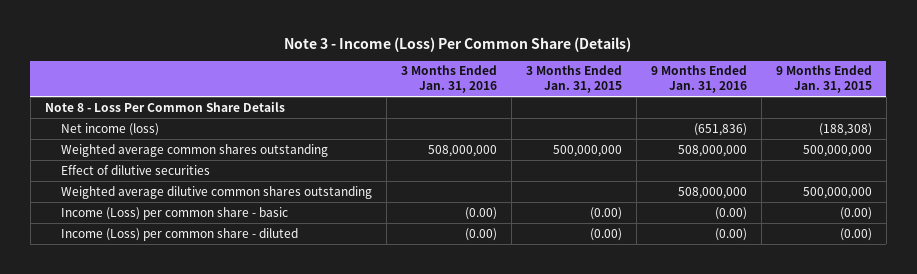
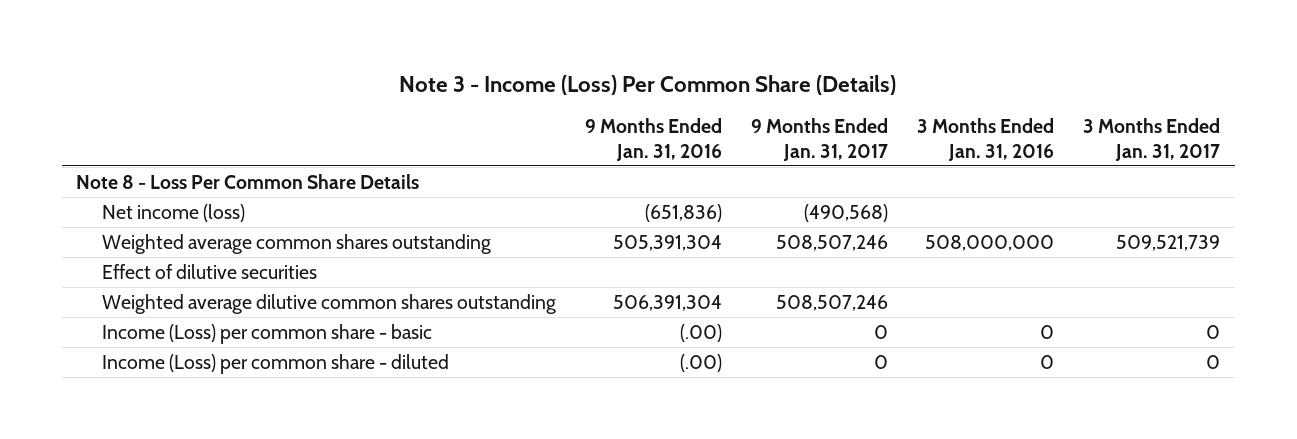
- | 3 Months Ended Jan. 31, 2016 | 3 Months Ended Jan. 31, 2015 | 9 Months Ended Jan. 31, 2016 | 9 Months Ended Jan. 31, 2015
+ | 9 Months Ended Jan. 31, 2016 | 9 Months Ended Jan. 31, 2017 | 3 Months Ended Jan. 31, 2016 | 3 Months Ended Jan. 31, 2017
- Weighted average common shares outstanding | 508,000,000 | 500,000,000 | 508,000,000 | 500,000,000
+ Weighted average common shares outstanding | 505,391,304 | 508,507,246 | 508,000,000 | 509,521,739
- Weighted average dilutive common shares outstanding | | | 508,000,000 | 500,000,000
- Income (Loss) per common share - basic | (0.00) | (0.00) | (0.00) | (0.00)
- Income (Loss) per common share - diluted | (0.00) | (0.00) | (0.00) | (0.00)
+ Weighted average dilutive common shares outstanding | 506,391,304 | 508,507,246 | |
+ Income (Loss) per common share - basic | (.00) | 0 | 0 | 0
+ Income (Loss) per common share - diluted | (.00) | 0 | 0 | 0

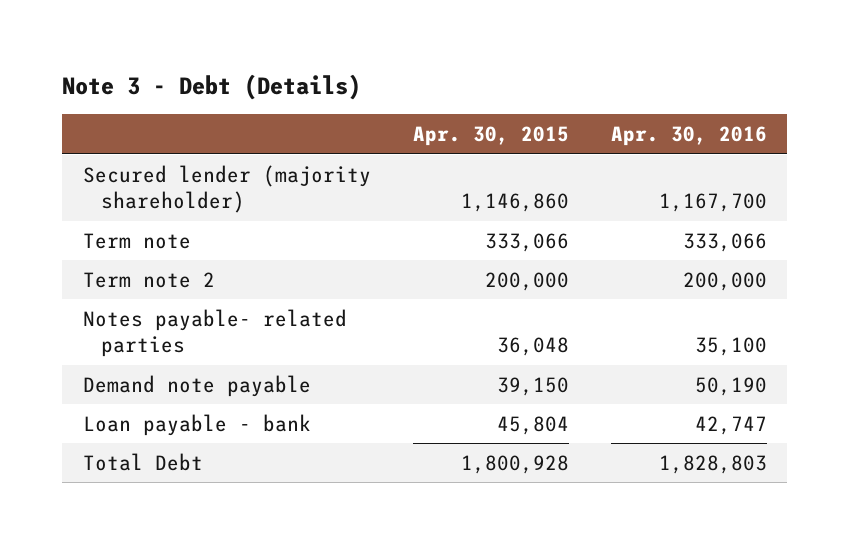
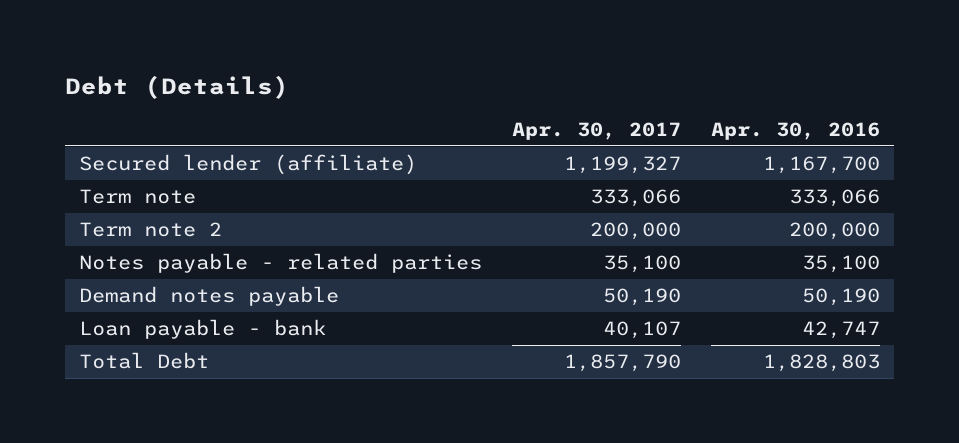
- Note 3 - Debt (Details)
+ Debt (Details)
- | Apr. 30, 2015 | Apr. 30, 2016
+ | Apr. 30, 2017 | Apr. 30, 2016
- Secured lender (majority shareholder) | 1,146,860 | 1,167,700
+ Secured lender (affiliate) | 1,199,327 | 1,167,700
- Notes payable- related parties | 36,048 | 35,100
- Demand note payable | 39,150 | 50,190
+ Notes payable - related parties | 35,100 | 35,100
+ Demand notes payable | 50,190 | 50,190

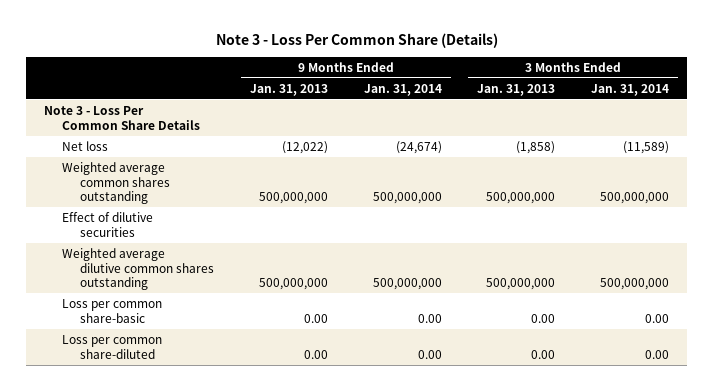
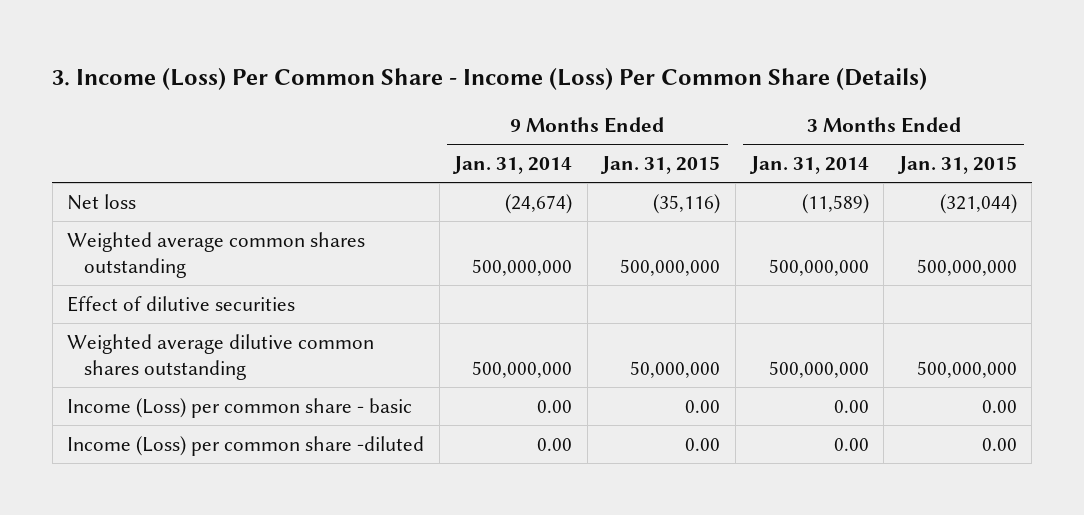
- Note 3 - Loss Per Common Share (Details)
+ 3. Income (Loss) Per Common Share - Income (Loss) Per Common Share (Details)
- | 9 Months Ended Jan. 31, 2013 | 9 Months Ended Jan. 31, 2014 | 3 Months Ended Jan. 31, 2013 | 3 Months Ended Jan. 31, 2014
+ | 9 Months Ended Jan. 31, 2014 | 9 Months Ended Jan. 31, 2015 | 3 Months Ended Jan. 31, 2014 | 3 Months Ended Jan. 31, 2015
- Note 3 - Loss Per Common Share Details
- Loss per common share-basic | 0.00 | 0.00 | 0.00 | 0.00
- Loss per common share-diluted | 0.00 | 0.00 | 0.00 | 0.00
+ Income (Loss) per common share - basic | 0.00 | 0.00 | 0.00 | 0.00
+ Income (Loss) per common share -diluted | 0.00 | 0.00 | 0.00 | 0.00

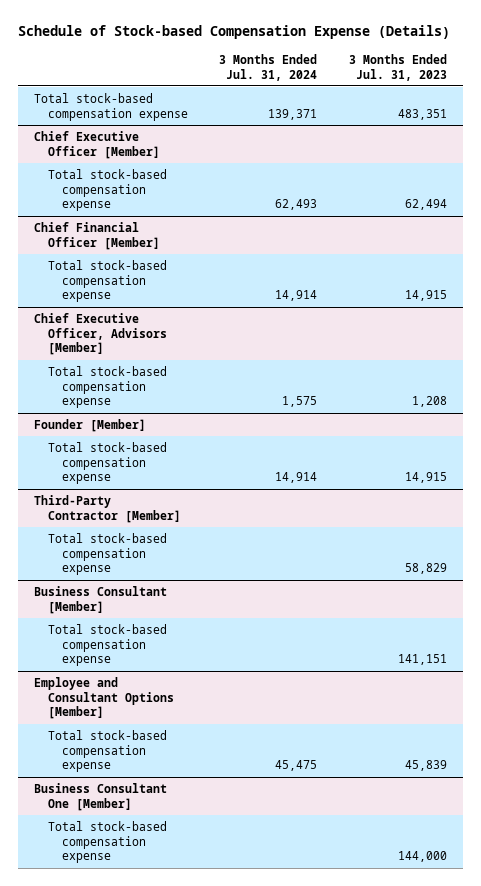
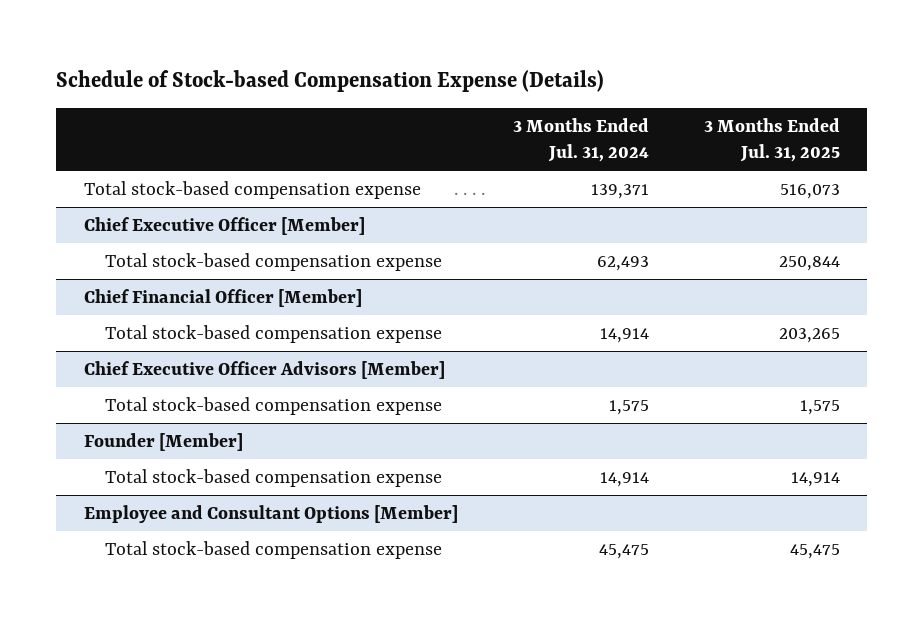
- | 3 Months Ended Jul. 31, 2024 | 3 Months Ended Jul. 31, 2023
+ | 3 Months Ended Jul. 31, 2024 | 3 Months Ended Jul. 31, 2025
- Chief Executive Officer, Advisors [Member]
+ Chief Executive Officer Advisors [Member]
- Third-Party Contractor [Member]
- Total stock-based compensation expense | | 58,829
- Business Consultant [Member]
- Total stock-based compensation expense | | 141,151
- Business Consultant One [Member]
- Total stock-based compensation expense | | 144,000

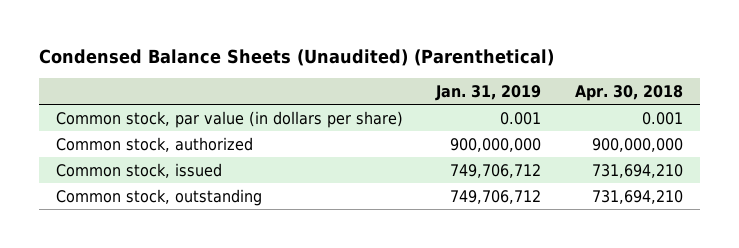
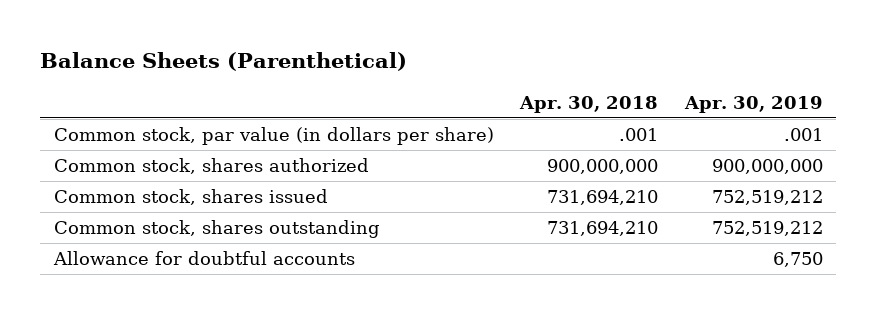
- Condensed Balance Sheets (Unaudited) (Parenthetical)
+ Balance Sheets (Parenthetical)
- | Jan. 31, 2019 | Apr. 30, 2018
+ | Apr. 30, 2018 | Apr. 30, 2019
- Common stock, par value (in dollars per share) | 0.001 | 0.001
- Common stock, authorized | 900,000,000 | 900,000,000
- Common stock, issued | 749,706,712 | 731,694,210
- Common stock, outstanding | 749,706,712 | 731,694,210
+ Common stock, par value (in dollars per share) | .001 | .001
+ Common stock, shares authorized | 900,000,000 | 900,000,000
+ Common stock, shares issued | 731,694,210 | 752,519,212
+ Common stock, shares outstanding | 731,694,210 | 752,519,212
+ Allowance for doubtful accounts | | 6,750

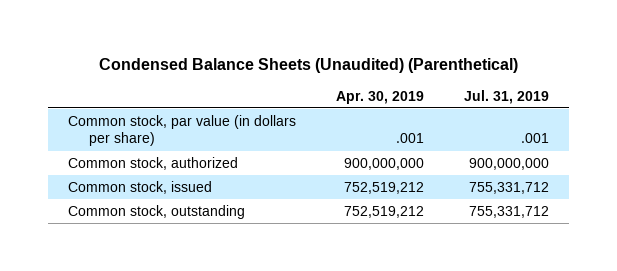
- Balance Sheets (Parenthetical)
+ Condensed Balance Sheets (Unaudited) (Parenthetical)
- | Apr. 30, 2018 | Apr. 30, 2019
+ | Apr. 30, 2019 | Jul. 31, 2019
- Common stock, shares authorized | 900,000,000 | 900,000,000
- Common stock, shares issued | 731,694,210 | 752,519,212
- Common stock, shares outstanding | 731,694,210 | 752,519,212
- Allowance for doubtful accounts | | 6,750
+ Common stock, authorized | 900,000,000 | 900,000,000
+ Common stock, issued | 752,519,212 | 755,331,712
+ Common stock, outstanding | 752,519,212 | 755,331,712

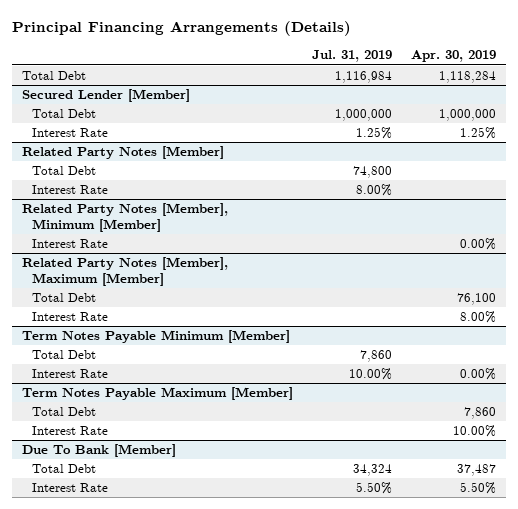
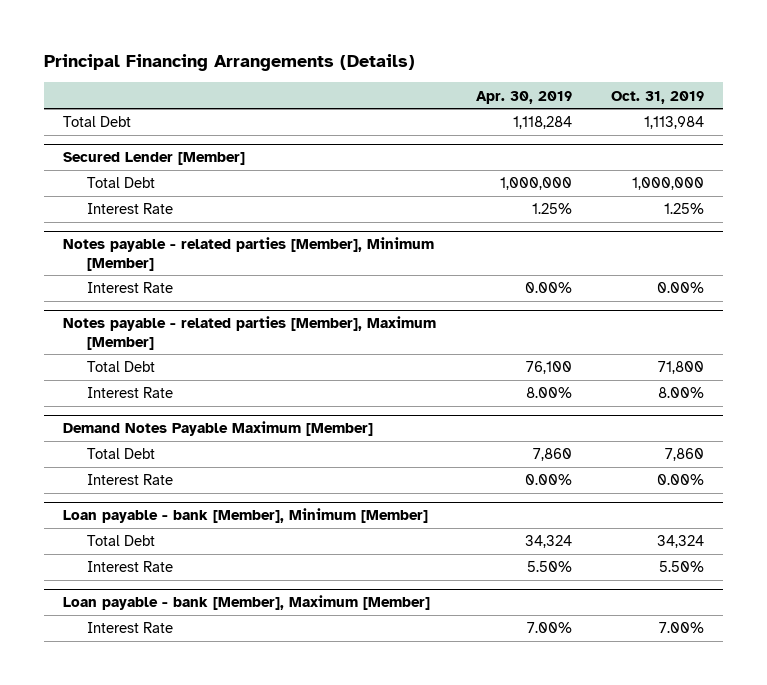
- | Jul. 31, 2019 | Apr. 30, 2019
+ | Apr. 30, 2019 | Oct. 31, 2019
- Related Party Notes [Member]
- Total Debt | 74,800 |
- Interest Rate | 8.00% |
- Related Party Notes [Member], Minimum [Member]
+ Notes payable - related parties [Member], Minimum [Member]
- Related Party Notes [Member], Maximum [Member]
+ Notes payable - related parties [Member], Maximum [Member]
- Term Notes Payable Minimum [Member]
- Total Debt | 7,860 |
- Interest Rate | 10.00% | 0.00%
- Term Notes Payable Maximum [Member]
+ Demand Notes Payable Maximum [Member]
- Interest Rate | | 10.00%
- Due To Bank [Member]
- Total Debt | 34,324 | 37,487
+ Interest Rate | 0.00% | 0.00%
+ Loan payable - bank [Member], Minimum [Member]
+ Total Debt | 34,324 | 34,324
+ Loan payable - bank [Member], Maximum [Member]
+ Interest Rate | 7.00% | 7.00%

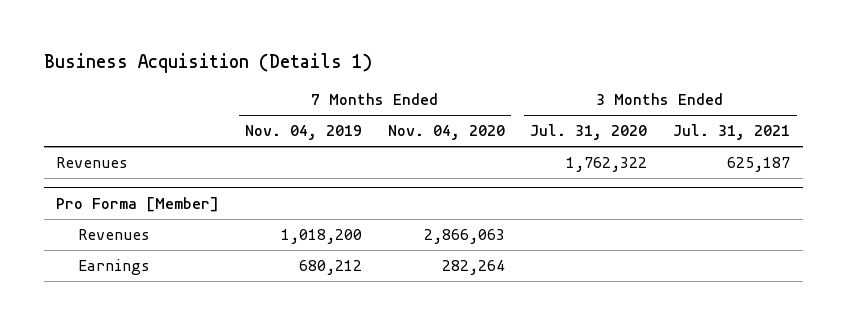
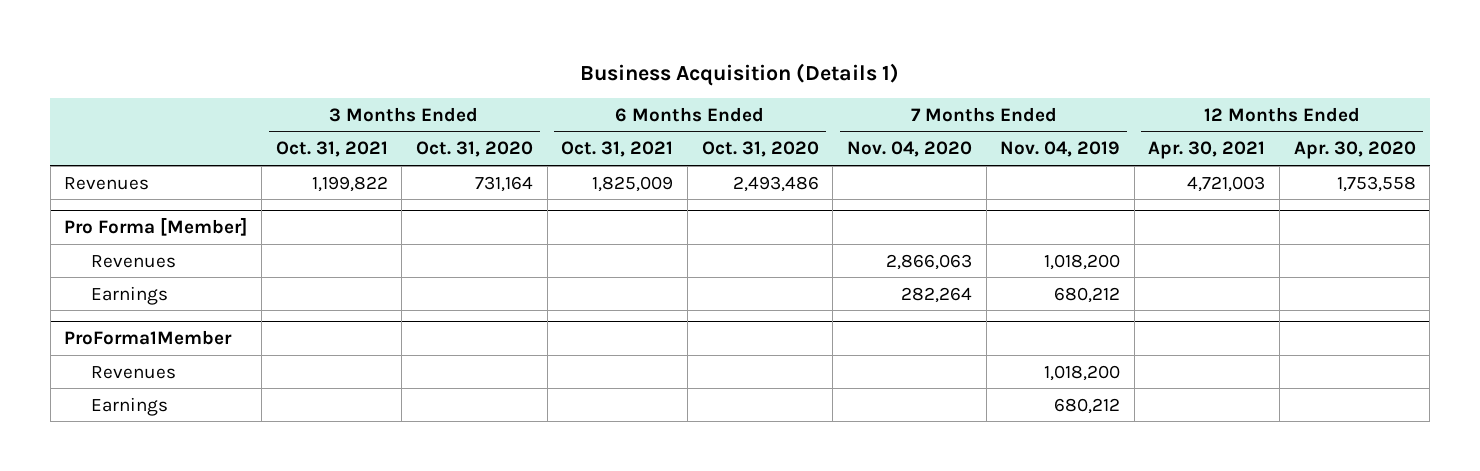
- | 7 Months Ended Nov. 04, 2019 | 7 Months Ended Nov. 04, 2020 | 3 Months Ended Jul. 31, 2020 | 3 Months Ended Jul. 31, 2021
+ | 3 Months Ended Oct. 31, 2021 | 3 Months Ended Oct. 31, 2020 | 6 Months Ended Oct. 31, 2021 | 6 Months Ended Oct. 31, 2020 | 7 Months Ended Nov. 04, 2020 | 7 Months Ended Nov. 04, 2019 | 12 Months Ended Apr. 30, 2021 | 12 Months Ended Apr. 30, 2020
+ ProForma1Member
+ Revenues | | | | | | 1,018,200 | |
+ Earnings | | | | | | 680,212 | |

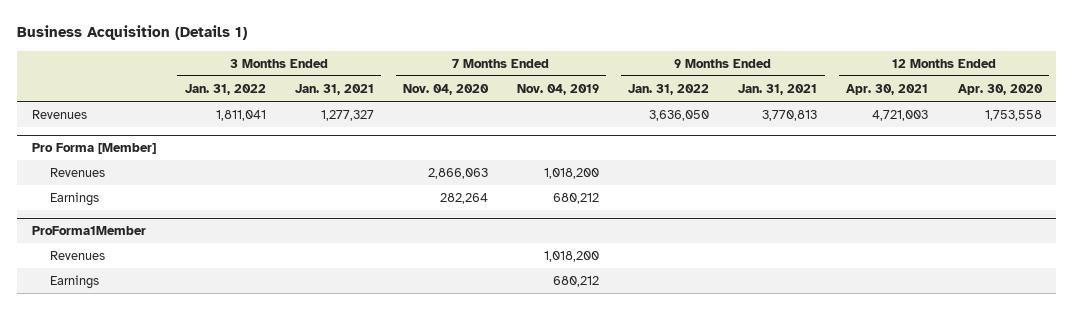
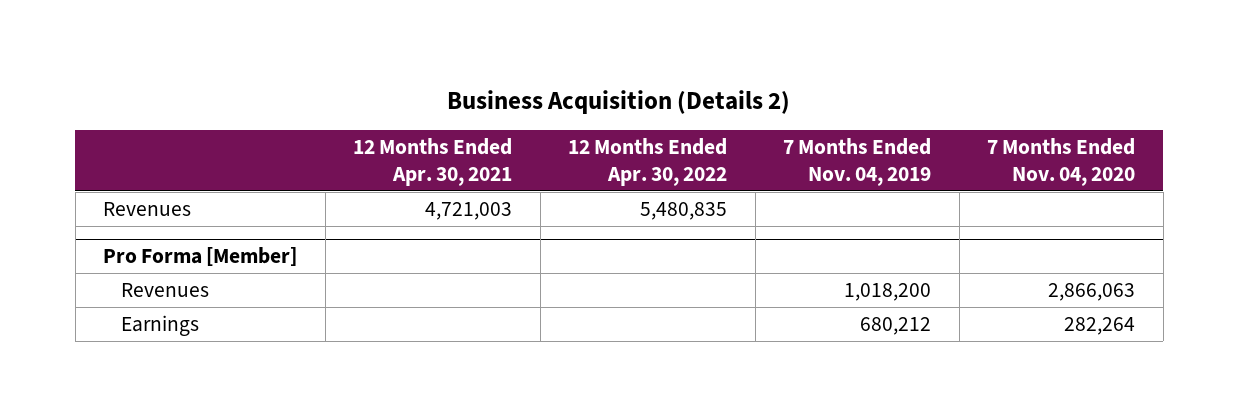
- Business Acquisition (Details 1)
+ Business Acquisition (Details 2)
- | 3 Months Ended Jan. 31, 2022 | 3 Months Ended Jan. 31, 2021 | 7 Months Ended Nov. 04, 2020 | 7 Months Ended Nov. 04, 2019 | 9 Months Ended Jan. 31, 2022 | 9 Months Ended Jan. 31, 2021 | 12 Months Ended Apr. 30, 2021 | 12 Months Ended Apr. 30, 2020
+ | 12 Months Ended Apr. 30, 2021 | 12 Months Ended Apr. 30, 2022 | 7 Months Ended Nov. 04, 2019 | 7 Months Ended Nov. 04, 2020
- ProForma1Member
- Revenues | | | | 1,018,200 | | | |
- Earnings | | | | 680,212 | | | |

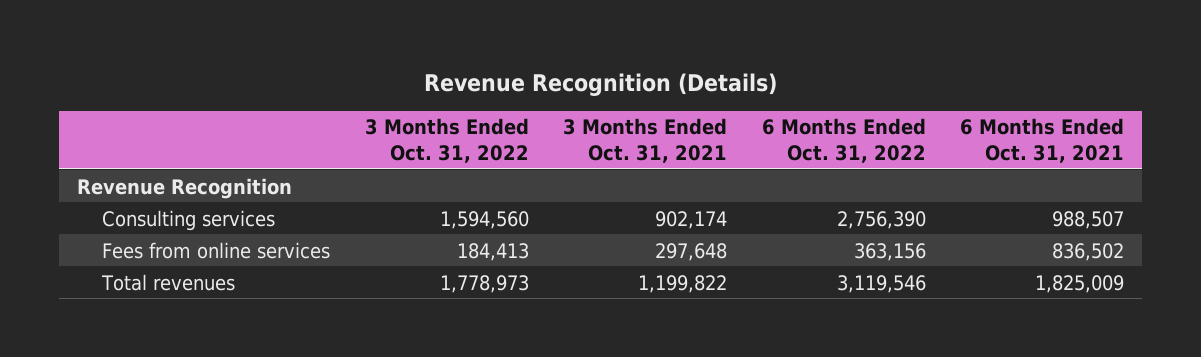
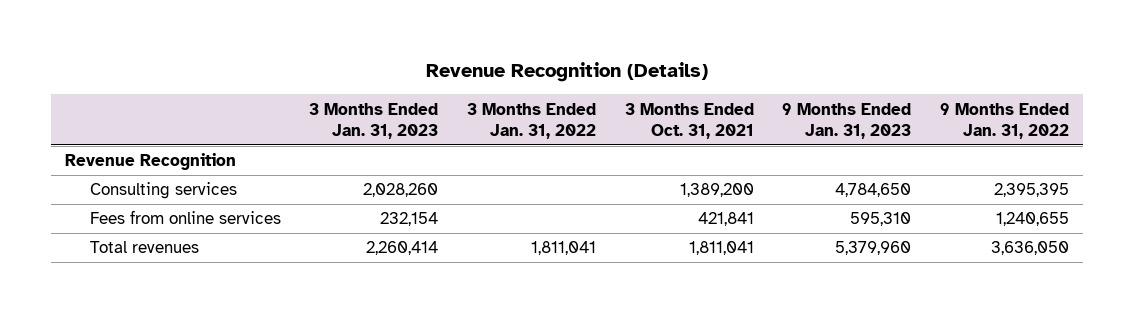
- | 3 Months Ended Oct. 31, 2022 | 3 Months Ended Oct. 31, 2021 | 6 Months Ended Oct. 31, 2022 | 6 Months Ended Oct. 31, 2021
+ | 3 Months Ended Jan. 31, 2023 | 3 Months Ended Jan. 31, 2022 | 3 Months Ended Oct. 31, 2021 | 9 Months Ended Jan. 31, 2023 | 9 Months Ended Jan. 31, 2022
- Consulting services | 1,594,560 | 902,174 | 2,756,390 | 988,507
- Fees from online services | 184,413 | 297,648 | 363,156 | 836,502
- Total revenues | 1,778,973 | 1,199,822 | 3,119,546 | 1,825,009
+ Consulting services | 2,028,260 | | 1,389,200 | 4,784,650 | 2,395,395
+ Fees from online services | 232,154 | | 421,841 | 595,310 | 1,240,655
+ Total revenues | 2,260,414 | 1,811,041 | 1,811,041 | 5,379,960 | 3,636,050

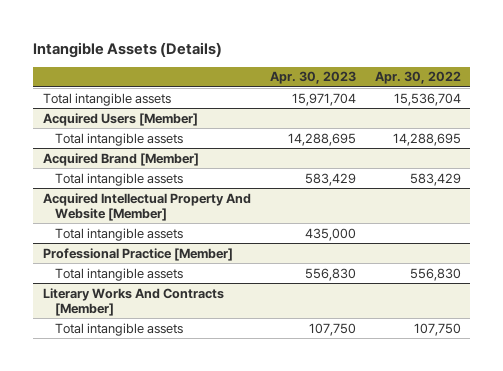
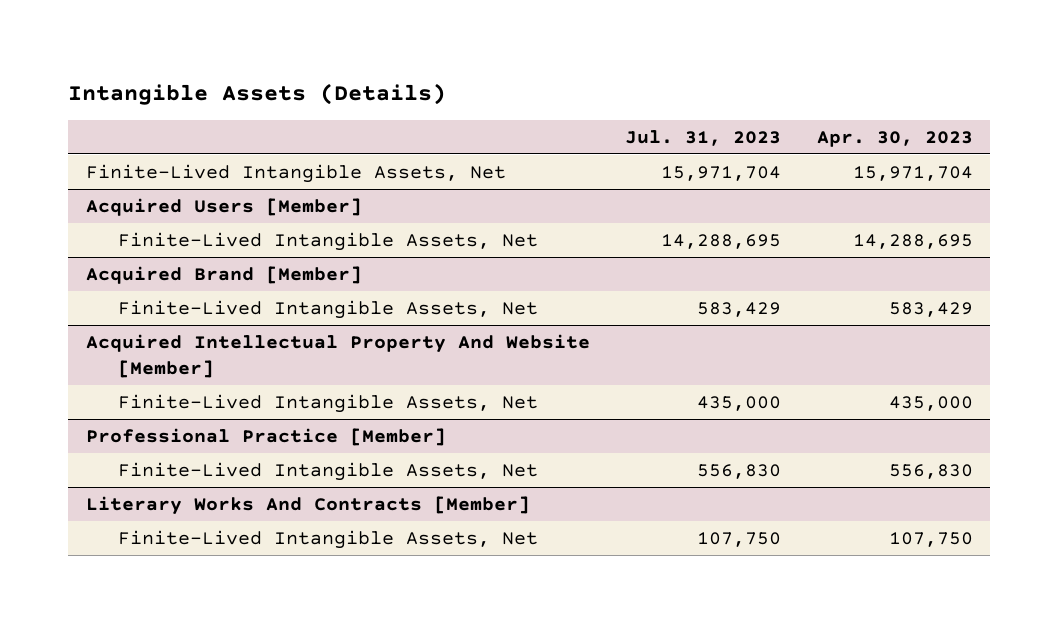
- | Apr. 30, 2023 | Apr. 30, 2022
+ | Jul. 31, 2023 | Apr. 30, 2023
- Total intangible assets | 15,971,704 | 15,536,704
+ Finite-Lived Intangible Assets, Net | 15,971,704 | 15,971,704
@ Acquired Users [Member]
- Total intangible assets | 14,288,695 | 14,288,695
+ Finite-Lived Intangible Assets, Net | 14,288,695 | 14,288,695
@ Acquired Brand [Member]
- Total intangible assets | 583,429 | 583,429
+ Finite-Lived Intangible Assets, Net | 583,429 | 583,429
@ Acquired Intellectual Property And Website [Member]
- Total intangible assets | 435,000 |
+ Finite-Lived Intangible Assets, Net | 435,000 | 435,000
@ Professional Practice [Member]
- Total intangible assets | 556,830 | 556,830
+ Finite-Lived Intangible Assets, Net | 556,830 | 556,830
@ Literary Works And Contracts [Member]
- Total intangible assets | 107,750 | 107,750
+ Finite-Lived Intangible Assets, Net | 107,750 | 107,750

